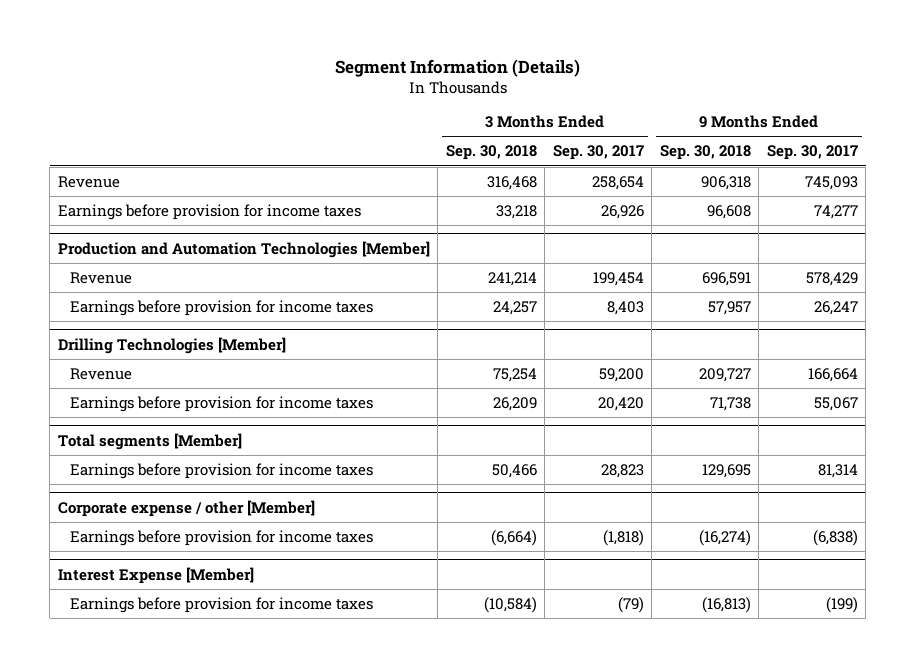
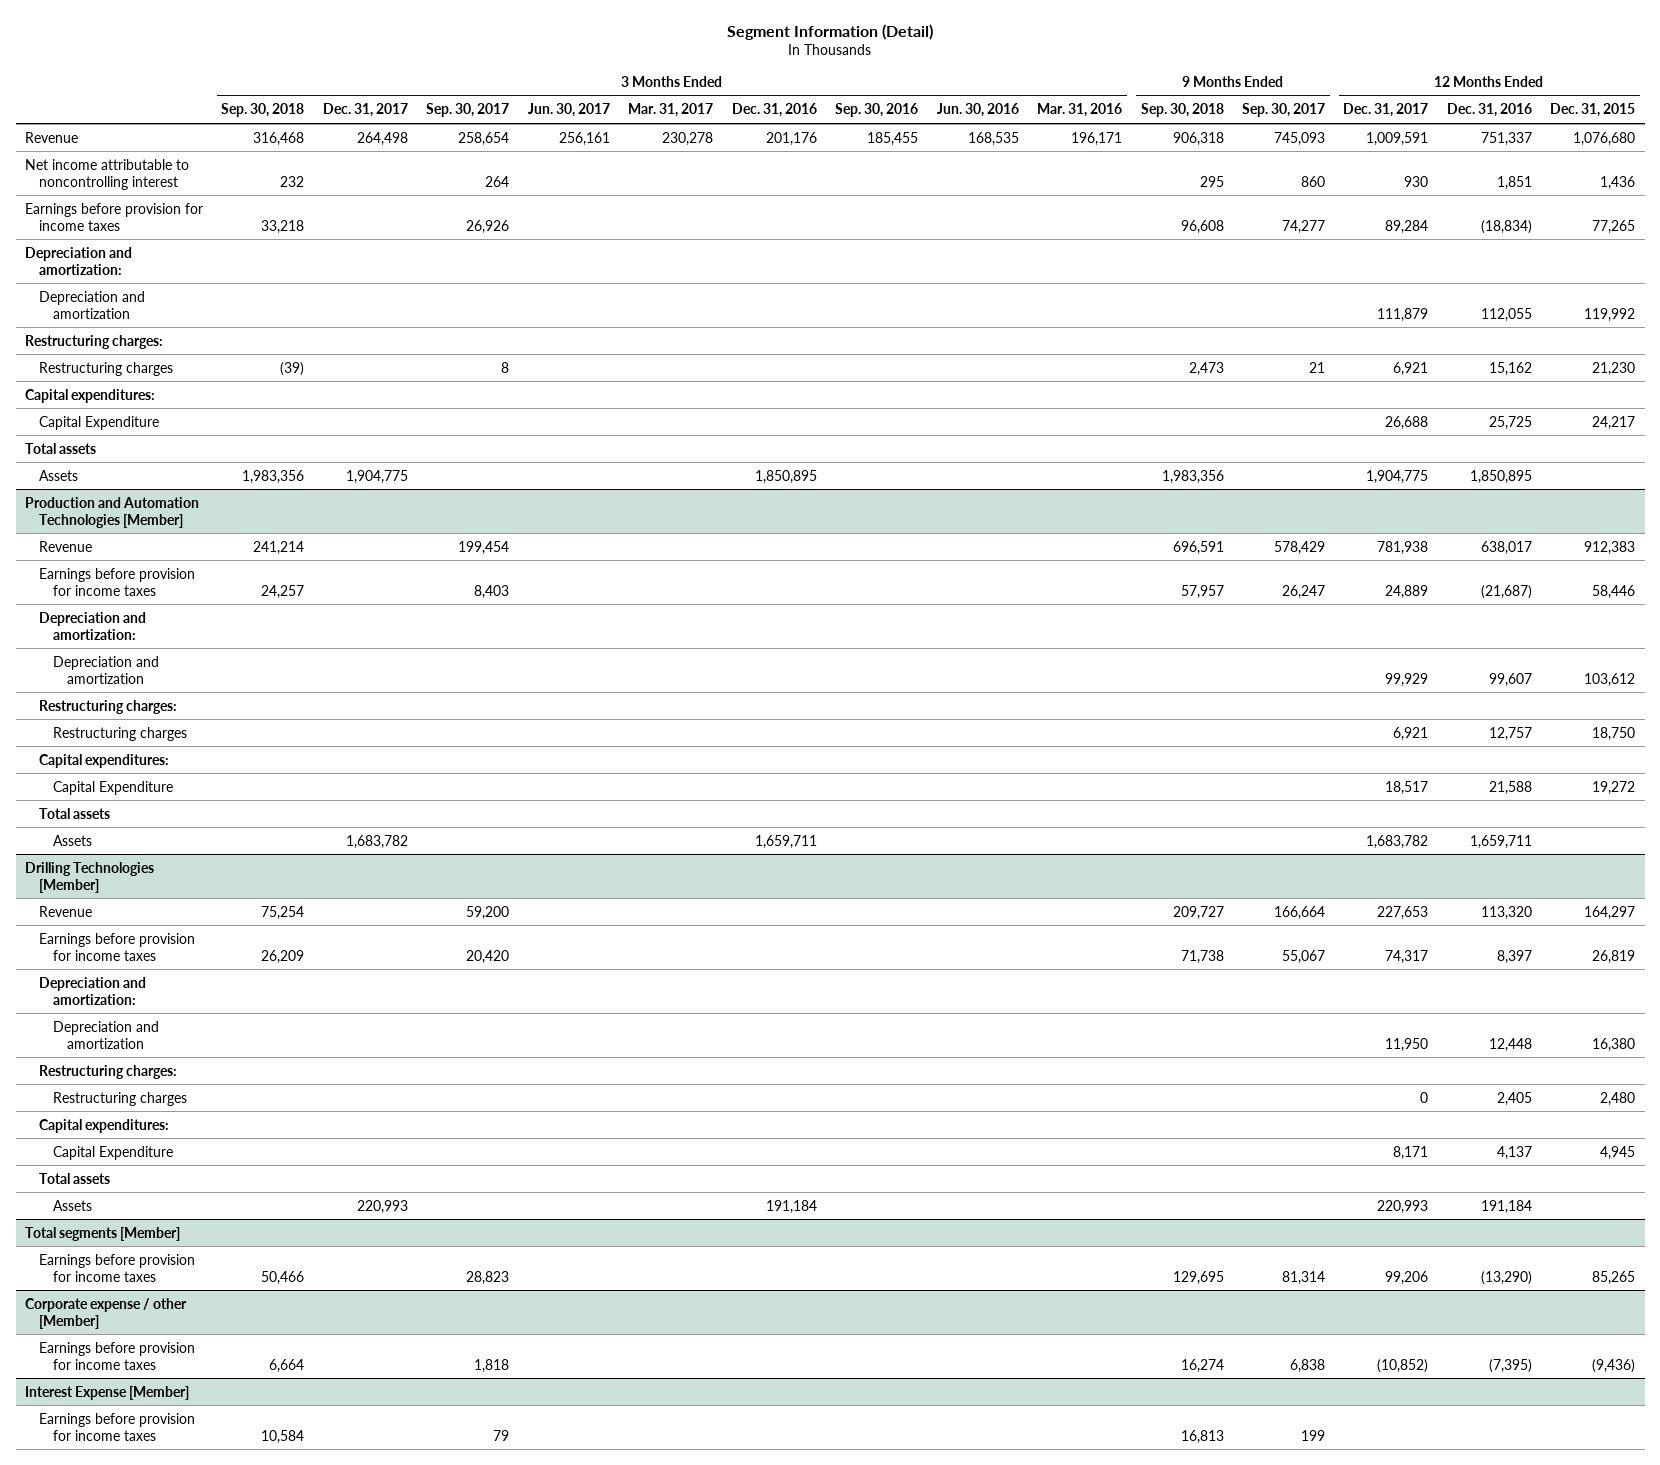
- Segment Information (Details)
+ Segment Information (Detail)
- | 3 Months Ended Sep. 30, 2018 | 3 Months Ended Sep. 30, 2017 | 9 Months Ended Sep. 30, 2018 | 9 Months Ended Sep. 30, 2017
+ | 3 Months Ended Sep. 30, 2018 | 3 Months Ended Dec. 31, 2017 | 3 Months Ended Sep. 30, 2017 | 3 Months Ended Jun. 30, 2017 | 3 Months Ended Mar. 31, 2017 | 3 Months Ended Dec. 31, 2016 | 3 Months Ended Sep. 30, 2016 | 3 Months Ended Jun. 30, 2016 | 3 Months Ended Mar. 31, 2016 | 9 Months Ended Sep. 30, 2018 | 9 Months Ended Sep. 30, 2017 | 12 Months Ended Dec. 31, 2017 | 12 Months Ended Dec. 31, 2016 | 12 Months Ended Dec. 31, 2015
+ Net income attributable to noncontrolling interest | 232 | | 264 | | | | | | | 295 | 860 | 930 | 1,851 | 1,436
+ Depreciation and amortization:
+ Depreciation and amortization | | | | | | | | | | | | 111,879 | 112,055 | 119,992
+ Restructuring charges:
+ Restructuring charges | (39) | | 8 | | | | | | | 2,473 | 21 | 6,921 | 15,162 | 21,230
+ Capital expenditures:
+ Capital Expenditure | | | | | | | | | | | | 26,688 | 25,725 | 24,217
+ Total assets
+ Assets | 1,983,356 | 1,904,775 | | | | 1,850,895 | | | | 1,983,356 | | 1,904,775 | 1,850,895 |
@ Production and Automation Technologies [Member]
+ Depreciation and amortization:
+ Depreciation and amortization | | | | | | | | | | | | 99,929 | 99,607 | 103,612
+ Restructuring charges:
+ Restructuring charges | | | | | | | | | | | | 6,921 | 12,757 | 18,750
+ Capital expenditures:
+ Capital Expenditure | | | | | | | | | | | | 18,517 | 21,588 | 19,272
+ Total assets
+ Assets | | 1,683,782 | | | | 1,659,711 | | | | | | 1,683,782 | 1,659,711 |
@ Drilling Technologies [Member]
+ Depreciation and amortization:
+ Depreciation and amortization | | | | | | | | | | | | 11,950 | 12,448 | 16,380
+ Restructuring charges:
+ Restructuring charges | | | | | | | | | | | | 0 | 2,405 | 2,480
+ Capital expenditures:
+ Capital Expenditure | | | | | | | | | | | | 8,171 | 4,137 | 4,945
+ Total assets
+ Assets | | 220,993 | | | | 191,184 | | | | | | 220,993 | 191,184 |
@ Corporate expense / other [Member]
- Earnings before provision for income taxes | (6,664) | (1,818) | (16,274) | (6,838)
+ Earnings before provision for income taxes | 6,664 | | 1,818 | | | | | | | 16,274 | 6,838 | (10,852) | (7,395) | (9,436)
@ Interest Expense [Member]
- Earnings before provision for income taxes | (10,584) | (79) | (16,813) | (199)
+ Earnings before provision for income taxes | 10,584 | | 79 | | | | | | | 16,813 | 199 | | |

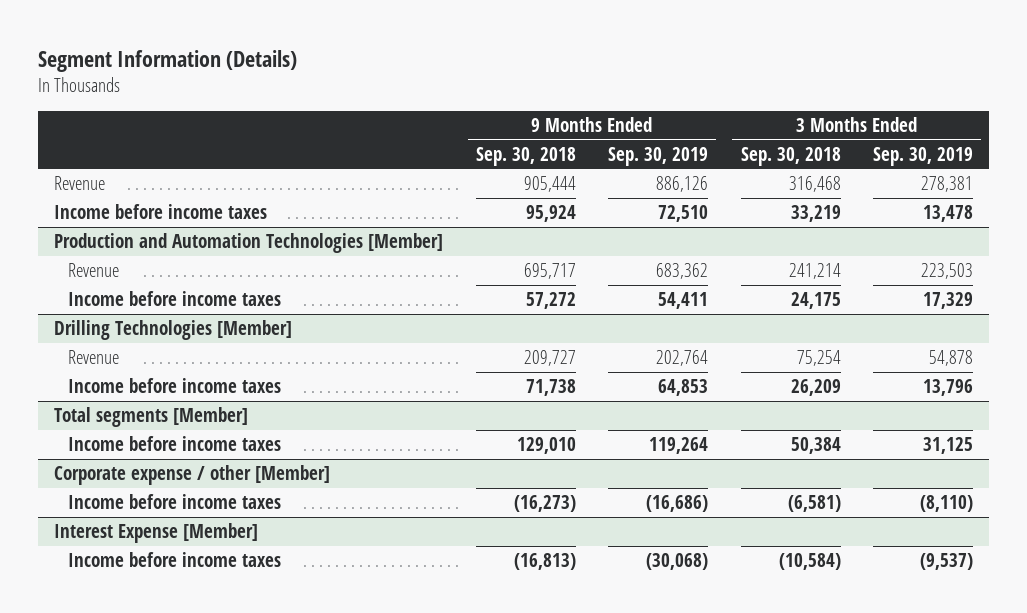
- Segment Information (Detail)
+ Segment Information (Details)
- | 3 Months Ended Sep. 30, 2018 | 3 Months Ended Dec. 31, 2017 | 3 Months Ended Sep. 30, 2017 | 3 Months Ended Jun. 30, 2017 | 3 Months Ended Mar. 31, 2017 | 3 Months Ended Dec. 31, 2016 | 3 Months Ended Sep. 30, 2016 | 3 Months Ended Jun. 30, 2016 | 3 Months Ended Mar. 31, 2016 | 9 Months Ended Sep. 30, 2018 | 9 Months Ended Sep. 30, 2017 | 12 Months Ended Dec. 31, 2017 | 12 Months Ended Dec. 31, 2016 | 12 Months Ended Dec. 31, 2015
+ | 9 Months Ended Sep. 30, 2018 | 9 Months Ended Sep. 30, 2019 | 3 Months Ended Sep. 30, 2018 | 3 Months Ended Sep. 30, 2019
- Revenue | 316,468 | 264,498 | 258,654 | 256,161 | 230,278 | 201,176 | 185,455 | 168,535 | 196,171 | 906,318 | 745,093 | 1,009,591 | 751,337 | 1,076,680
- Net income attributable to noncontrolling interest | 232 | | 264 | | | | | | | 295 | 860 | 930 | 1,851 | 1,436
- Earnings before provision for income taxes | 33,218 | | 26,926 | | | | | | | 96,608 | 74,277 | 89,284 | (18,834) | 77,265
- Depreciation and amortization:
- Depreciation and amortization | | | | | | | | | | | | 111,879 | 112,055 | 119,992
- Restructuring charges:
- Restructuring charges | (39) | | 8 | | | | | | | 2,473 | 21 | 6,921 | 15,162 | 21,230
- Capital expenditures:
- Capital Expenditure | | | | | | | | | | | | 26,688 | 25,725 | 24,217
- Total assets
- Assets | 1,983,356 | 1,904,775 | | | | 1,850,895 | | | | 1,983,356 | | 1,904,775 | 1,850,895 |
+ Revenue | 905,444 | 886,126 | 316,468 | 278,381
+ Income before income taxes | 95,924 | 72,510 | 33,219 | 13,478
@ Production and Automation Technologies [Member]
- Revenue | 241,214 | | 199,454 | | | | | | | 696,591 | 578,429 | 781,938 | 638,017 | 912,383
- Earnings before provision for income taxes | 24,257 | | 8,403 | | | | | | | 57,957 | 26,247 | 24,889 | (21,687) | 58,446
- Depreciation and amortization:
- Depreciation and amortization | | | | | | | | | | | | 99,929 | 99,607 | 103,612
- Restructuring charges:
- Restructuring charges | | | | | | | | | | | | 6,921 | 12,757 | 18,750
- Capital expenditures:
- Capital Expenditure | | | | | | | | | | | | 18,517 | 21,588 | 19,272
- Total assets
- Assets | | 1,683,782 | | | | 1,659,711 | | | | | | 1,683,782 | 1,659,711 |
+ Revenue | 695,717 | 683,362 | 241,214 | 223,503
+ Income before income taxes | 57,272 | 54,411 | 24,175 | 17,329
@ Drilling Technologies [Member]
- Earnings before provision for income taxes | 26,209 | | 20,420 | | | | | | | 71,738 | 55,067 | 74,317 | 8,397 | 26,819
- Depreciation and amortization:
- Depreciation and amortization | | | | | | | | | | | | 11,950 | 12,448 | 16,380
- Restructuring charges:
- Restructuring charges | | | | | | | | | | | | 0 | 2,405 | 2,480
- Capital expenditures:
- Capital Expenditure | | | | | | | | | | | | 8,171 | 4,137 | 4,945
- Total assets
- Assets | | 220,993 | | | | 191,184 | | | | | | 220,993 | 191,184 |
+ Income before income taxes | 71,738 | 64,853 | 26,209 | 13,796
@ Total segments [Member]
- Earnings before provision for income taxes | 50,466 | | 28,823 | | | | | | | 129,695 | 81,314 | 99,206 | (13,290) | 85,265
+ Income before income taxes | 129,010 | 119,264 | 50,384 | 31,125
@ Corporate expense / other [Member]
- Earnings before provision for income taxes | 6,664 | | 1,818 | | | | | | | 16,274 | 6,838 | (10,852) | (7,395) | (9,436)
+ Income before income taxes | (16,273) | (16,686) | (6,581) | (8,110)
@ Interest Expense [Member]
- Earnings before provision for income taxes | 10,584 | | 79 | | | | | | | 16,813 | 199 | | |
+ Income before income taxes | (16,813) | (30,068) | (10,584) | (9,537)

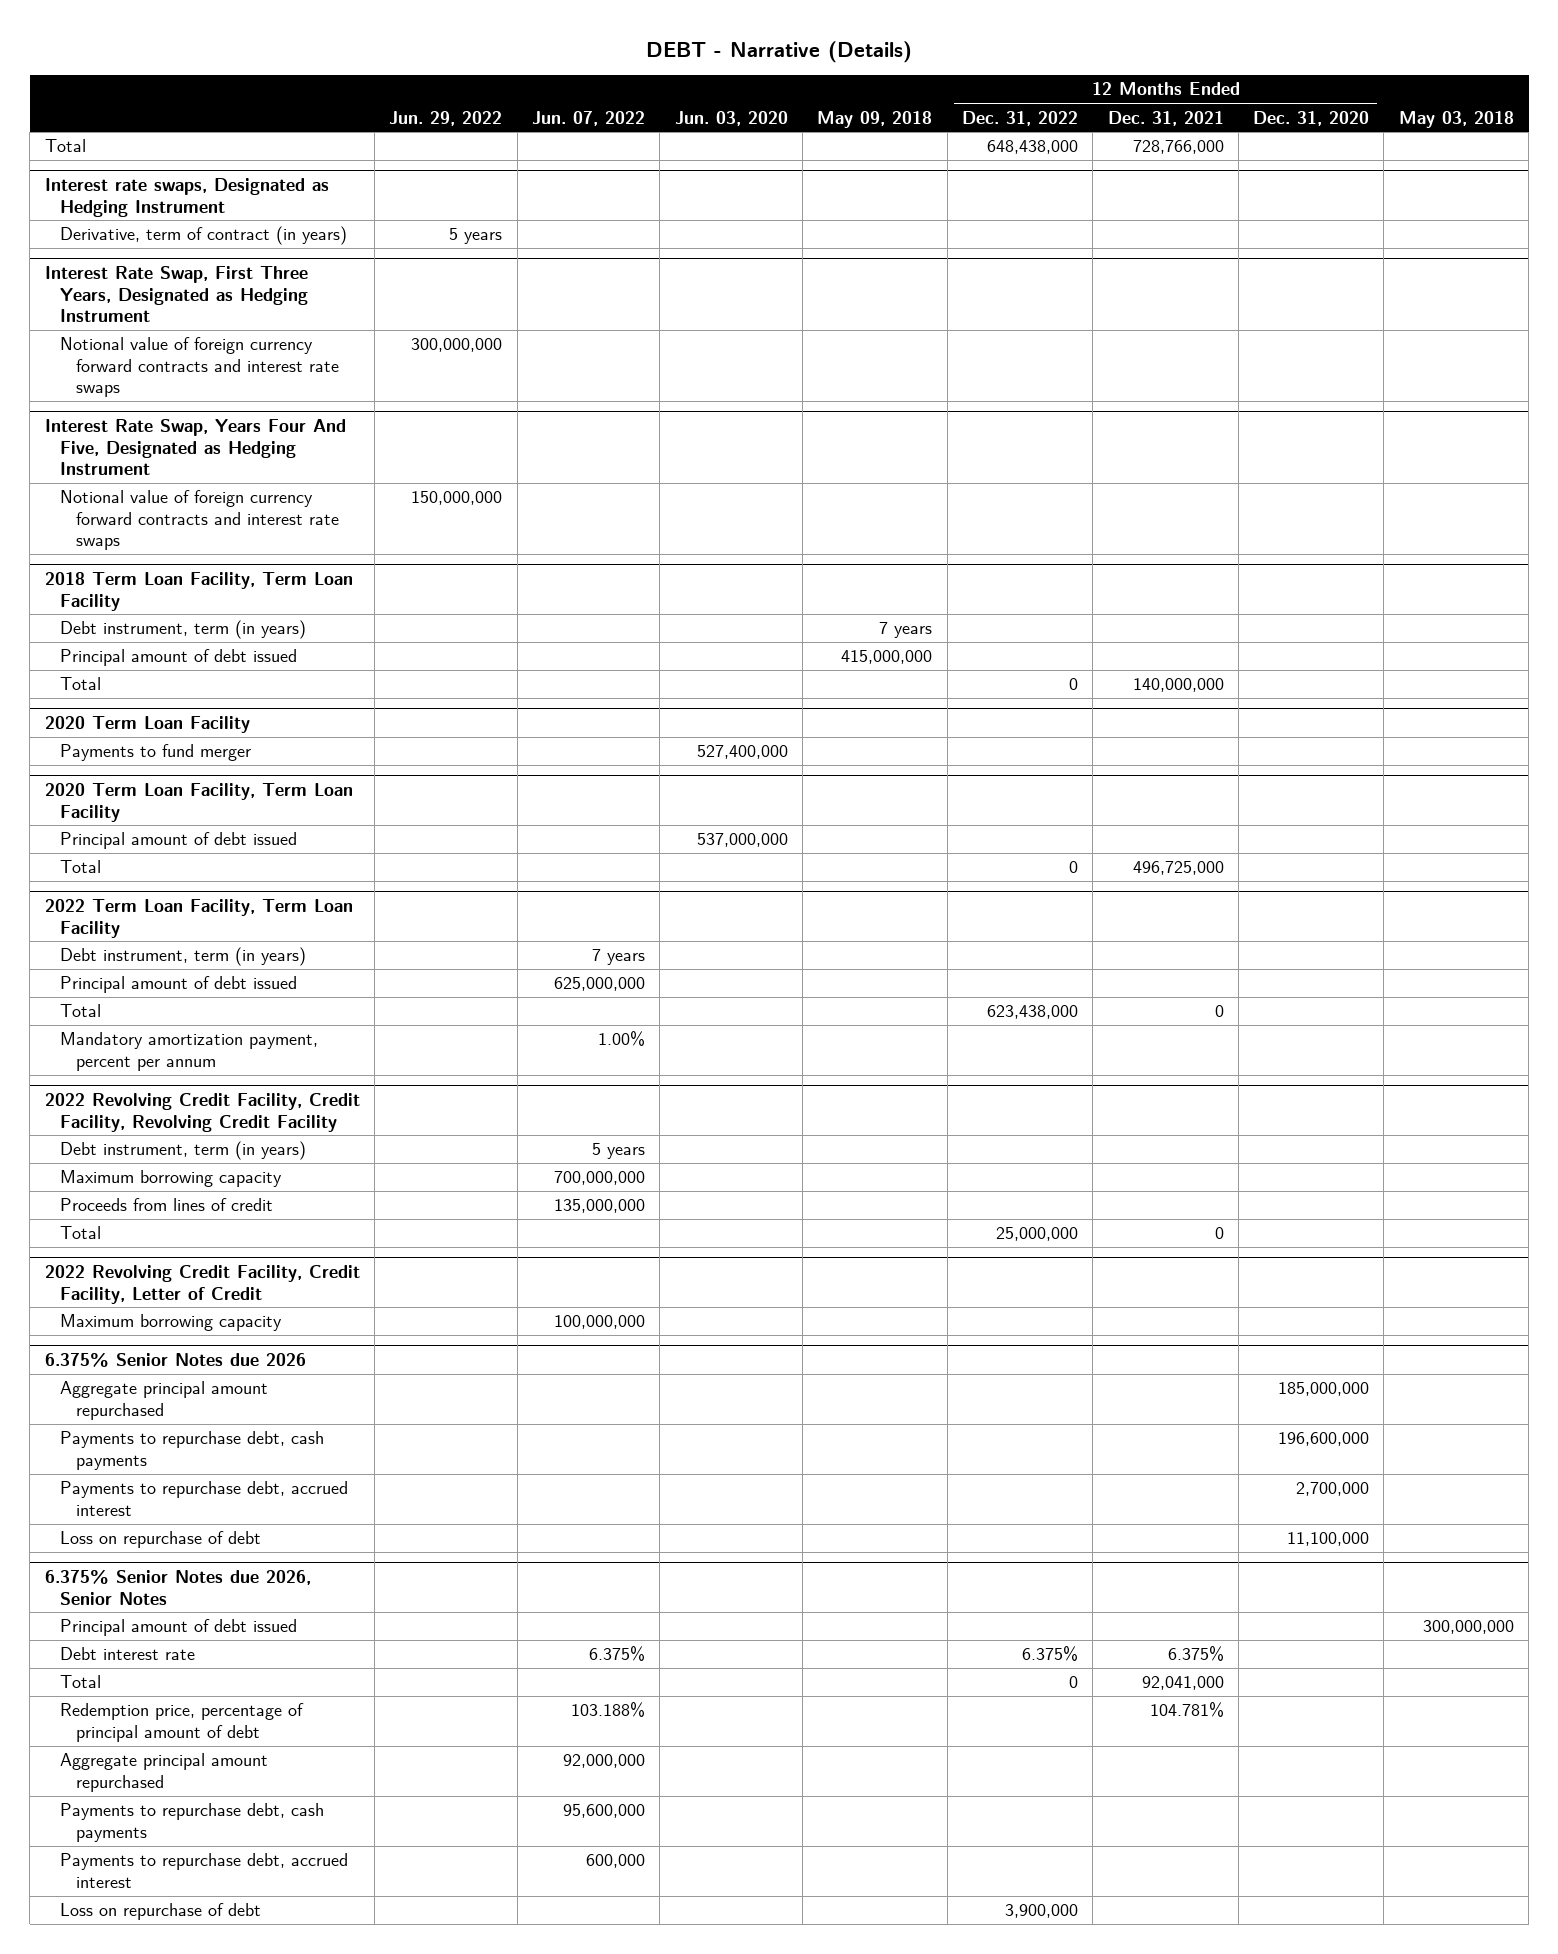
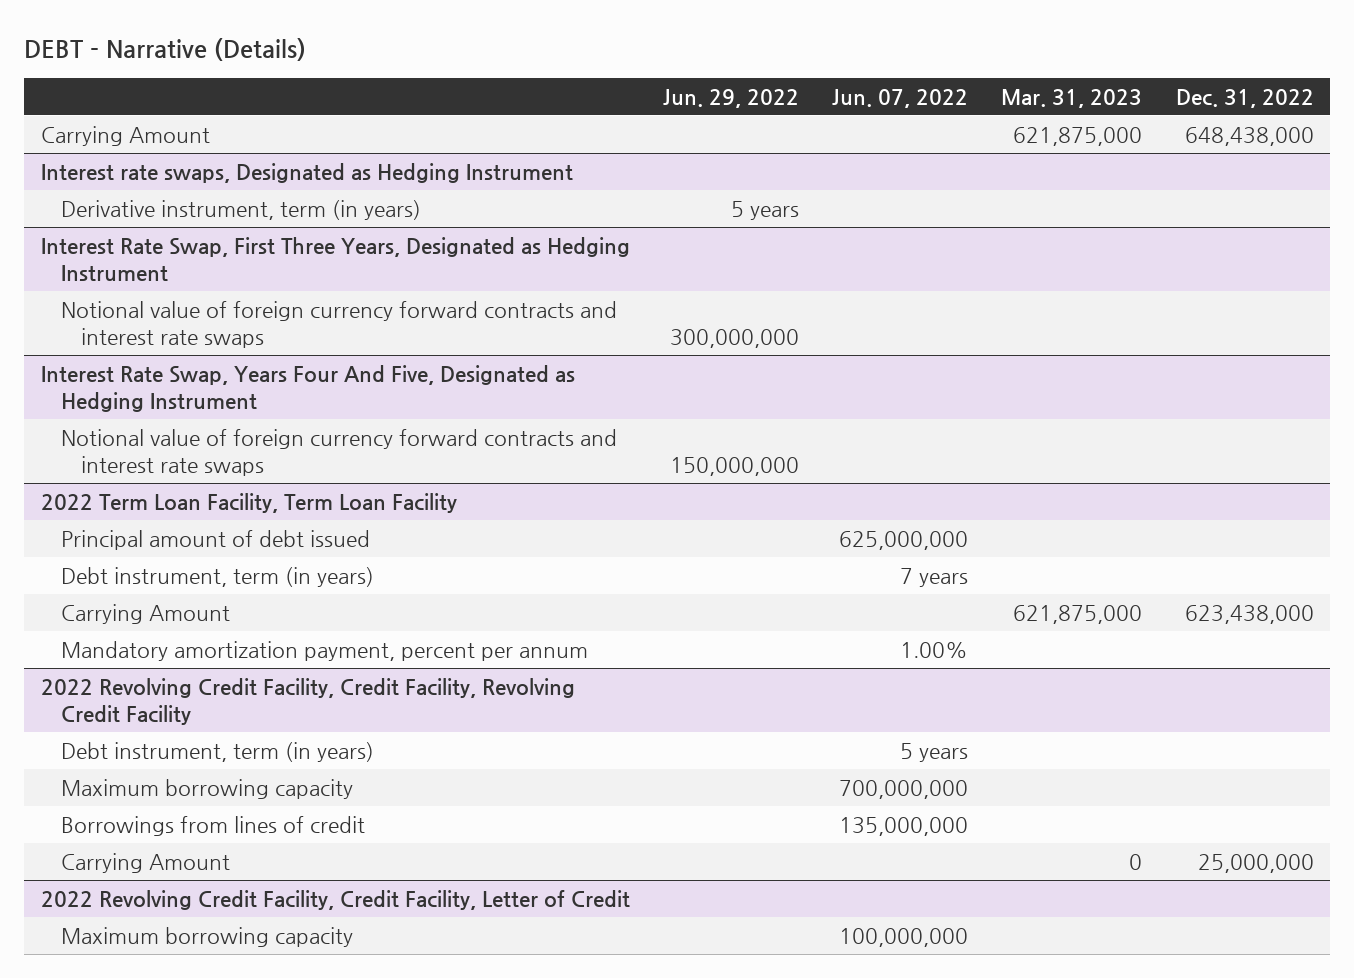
- | Jun. 29, 2022 | Jun. 07, 2022 | Jun. 03, 2020 | May 09, 2018 | 12 Months Ended Dec. 31, 2022 | 12 Months Ended Dec. 31, 2021 | 12 Months Ended Dec. 31, 2020 | May 03, 2018
+ | Jun. 29, 2022 | Jun. 07, 2022 | Mar. 31, 2023 | Dec. 31, 2022
- Total | | | | | 648,438,000 | 728,766,000 | |
+ Carrying Amount | | | 621,875,000 | 648,438,000
@ Interest rate swaps, Designated as Hedging Instrument
- Derivative, term of contract (in years) | 5 years | | | | | | |
+ Derivative instrument, term (in years) | 5 years | | |
- 2018 Term Loan Facility, Term Loan Facility
- Debt instrument, term (in years) | | | | 7 years | | | |
- Principal amount of debt issued | | | | 415,000,000 | | | |
- Total | | | | | 0 | 140,000,000 | |
- 2020 Term Loan Facility
- Payments to fund merger | | | 527,400,000 | | | | |
- 2020 Term Loan Facility, Term Loan Facility
- Principal amount of debt issued | | | 537,000,000 | | | | |
- Total | | | | | 0 | 496,725,000 | |
@ 2022 Term Loan Facility, Term Loan Facility
- Total | | | | | 623,438,000 | 0 | |
moved down: Debt instrument, term (in years) | | 7 years | |
+ Carrying Amount | | | 621,875,000 | 623,438,000
@ 2022 Revolving Credit Facility, Credit Facility, Revolving Credit Facility
- Proceeds from lines of credit | | 135,000,000 | | | | | |
- Total | | | | | 25,000,000 | 0 | |
+ Borrowings from lines of credit | | 135,000,000 | |
+ Carrying Amount | | | 0 | 25,000,000
- 6.375% Senior Notes due 2026
- Aggregate principal amount repurchased | | | | | | | 185,000,000 |
- Payments to repurchase debt, cash payments | | | | | | | 196,600,000 |
- Payments to repurchase debt, accrued interest | | | | | | | 2,700,000 |
- Loss on repurchase of debt | | | | | | | 11,100,000 |
- 6.375% Senior Notes due 2026, Senior Notes
- Principal amount of debt issued | | | | | | | | 300,000,000
- Debt interest rate | | 6.375% | | | 6.375% | 6.375% | |
- Total | | | | | 0 | 92,041,000 | |
- Redemption price, percentage of principal amount of debt | | 103.188% | | | | 104.781% | |
- Aggregate principal amount repurchased | | 92,000,000 | | | | | |
- Payments to repurchase debt, cash payments | | 95,600,000 | | | | | |
- Payments to repurchase debt, accrued interest | | 600,000 | | | | | |
- Loss on repurchase of debt | | | | | 3,900,000 | | |

